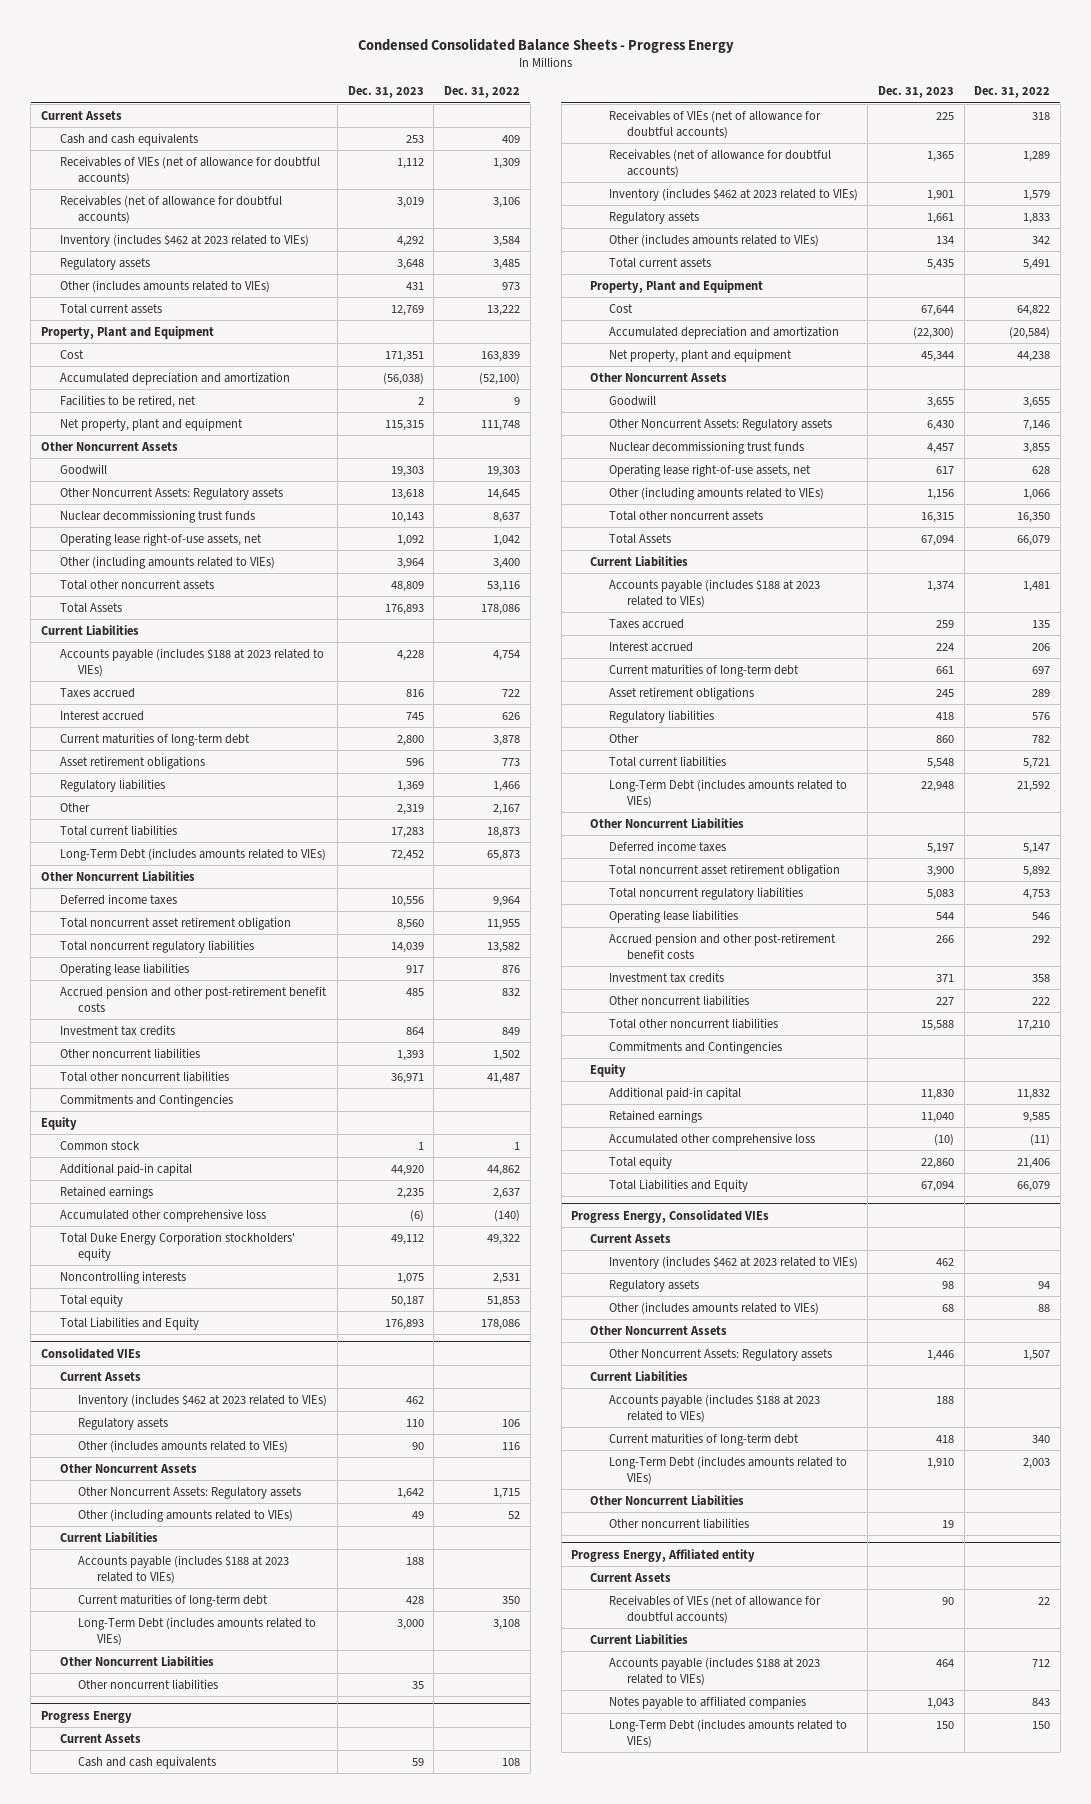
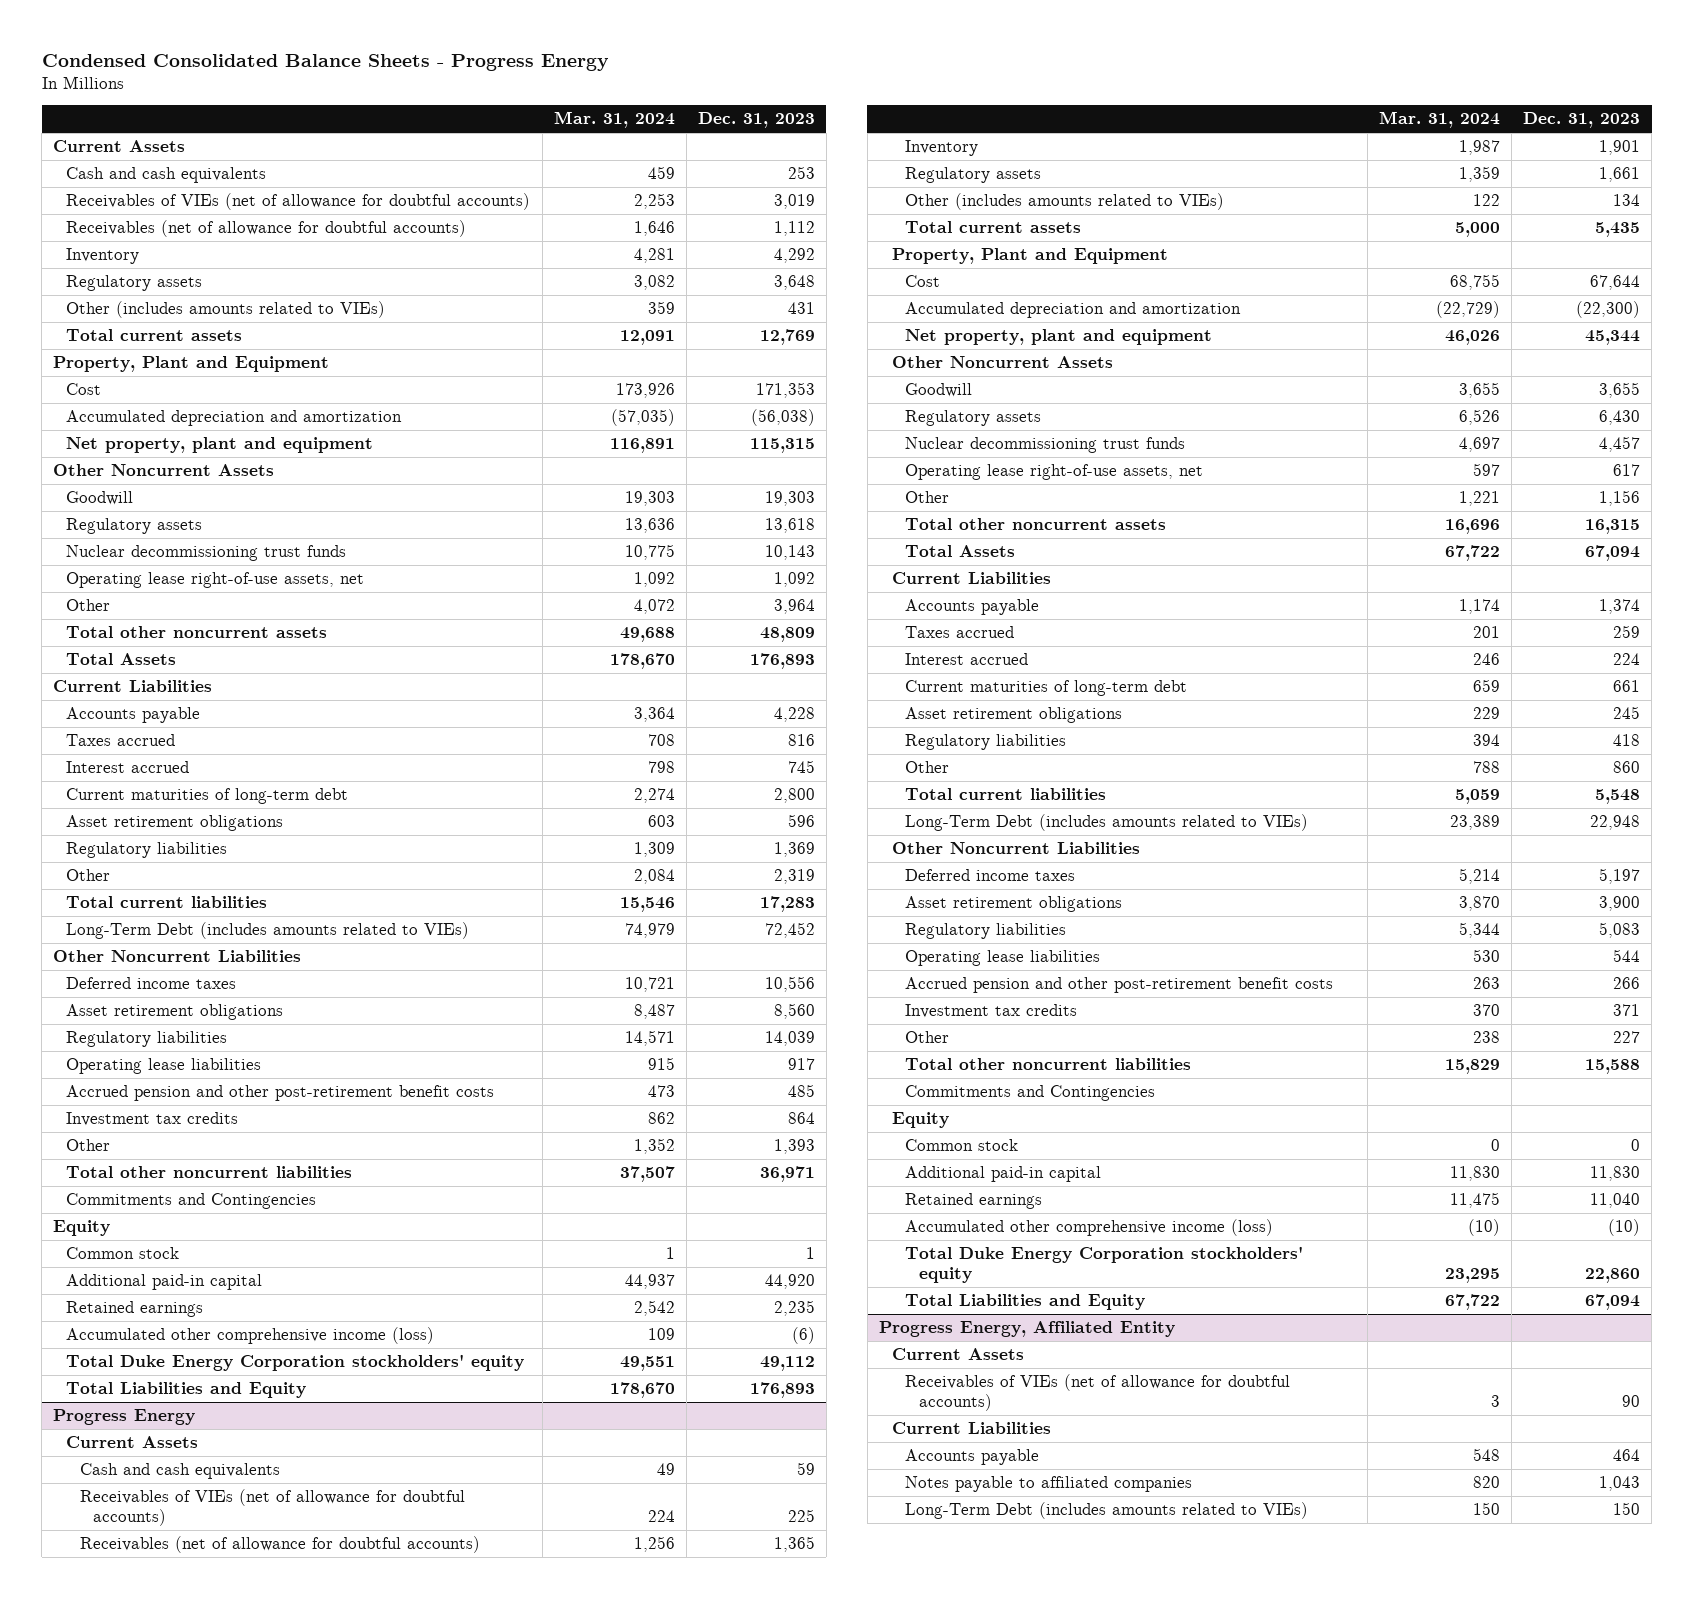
- | Dec. 31, 2023 | Dec. 31, 2022
+ | Mar. 31, 2024 | Dec. 31, 2023
- Receivables of VIEs (net of allowance for doubtful accounts) | 1,112 | 1,309
- Receivables (net of allowance for doubtful accounts) | 3,019 | 3,106
- Inventory (includes $462 at 2023 related to VIEs) | 4,292 | 3,584
+ Receivables of VIEs (net of allowance for doubtful accounts) | 2,253 | 3,019
+ Receivables (net of allowance for doubtful accounts) | 1,646 | 1,112
+ Inventory | 4,281 | 4,292
- Cost | 171,351 | 163,839
+ Cost | 173,926 | 171,353
- Facilities to be retired, net | 2 | 9
- Other Noncurrent Assets: Regulatory assets | 13,618 | 14,645
+ Regulatory assets | 13,636 | 13,618
- Other (including amounts related to VIEs) | 3,964 | 3,400
+ Other | 4,072 | 3,964
- Accounts payable (includes $188 at 2023 related to VIEs) | 4,228 | 4,754
+ Accounts payable | 3,364 | 4,228
- Total noncurrent asset retirement obligation | 8,560 | 11,955
- Total noncurrent regulatory liabilities | 14,039 | 13,582
+ Asset retirement obligations | 8,487 | 8,560
+ Regulatory liabilities | 14,571 | 14,039
- Other noncurrent liabilities | 1,393 | 1,502
+ Other | 1,352 | 1,393
- Accumulated other comprehensive loss | (6) | (140)
+ Accumulated other comprehensive income (loss) | 109 | (6)
- Noncontrolling interests | 1,075 | 2,531
- Total equity | 50,187 | 51,853
- Consolidated VIEs
- Current Assets
- Inventory (includes $462 at 2023 related to VIEs) | 462 |
- Regulatory assets | 110 | 106
- Other (includes amounts related to VIEs) | 90 | 116
- Other Noncurrent Assets
- Other Noncurrent Assets: Regulatory assets | 1,642 | 1,715
- Other (including amounts related to VIEs) | 49 | 52
- Current Liabilities
- Accounts payable (includes $188 at 2023 related to VIEs) | 188 |
- Current maturities of long-term debt | 428 | 350
- Long-Term Debt (includes amounts related to VIEs) | 3,000 | 3,108
- Other Noncurrent Liabilities
- Other noncurrent liabilities | 35 |
@ Progress Energy
- Inventory (includes $462 at 2023 related to VIEs) | 1,901 | 1,579
+ Inventory | 1,987 | 1,901
- Other Noncurrent Assets: Regulatory assets | 6,430 | 7,146
+ Regulatory assets | 6,526 | 6,430
- Other (including amounts related to VIEs) | 1,156 | 1,066
+ Other | 1,221 | 1,156
- Accounts payable (includes $188 at 2023 related to VIEs) | 1,374 | 1,481
+ Accounts payable | 1,174 | 1,374
- Total noncurrent asset retirement obligation | 3,900 | 5,892
- Total noncurrent regulatory liabilities | 5,083 | 4,753
+ Asset retirement obligations | 3,870 | 3,900
+ Regulatory liabilities | 5,344 | 5,083
- Other noncurrent liabilities | 227 | 222
+ Other | 238 | 227
+ Common stock | 0 | 0
- Accumulated other comprehensive loss | (10) | (11)
- Total equity | 22,860 | 21,406
+ Accumulated other comprehensive income (loss) | (10) | (10)
+ Total Duke Energy Corporation stockholders' equity | 23,295 | 22,860
- Progress Energy, Consolidated VIEs
- Current Assets
- Inventory (includes $462 at 2023 related to VIEs) | 462 |
- Regulatory assets | 98 | 94
- Other (includes amounts related to VIEs) | 68 | 88
- Other Noncurrent Assets
- Other Noncurrent Assets: Regulatory assets | 1,446 | 1,507
- Current Liabilities
- Accounts payable (includes $188 at 2023 related to VIEs) | 188 |
- Current maturities of long-term debt | 418 | 340
- Long-Term Debt (includes amounts related to VIEs) | 1,910 | 2,003
- Other Noncurrent Liabilities
- Other noncurrent liabilities | 19 |
- Progress Energy, Affiliated entity
+ Progress Energy, Affiliated Entity
- Accounts payable (includes $188 at 2023 related to VIEs) | 464 | 712
+ Accounts payable | 548 | 464

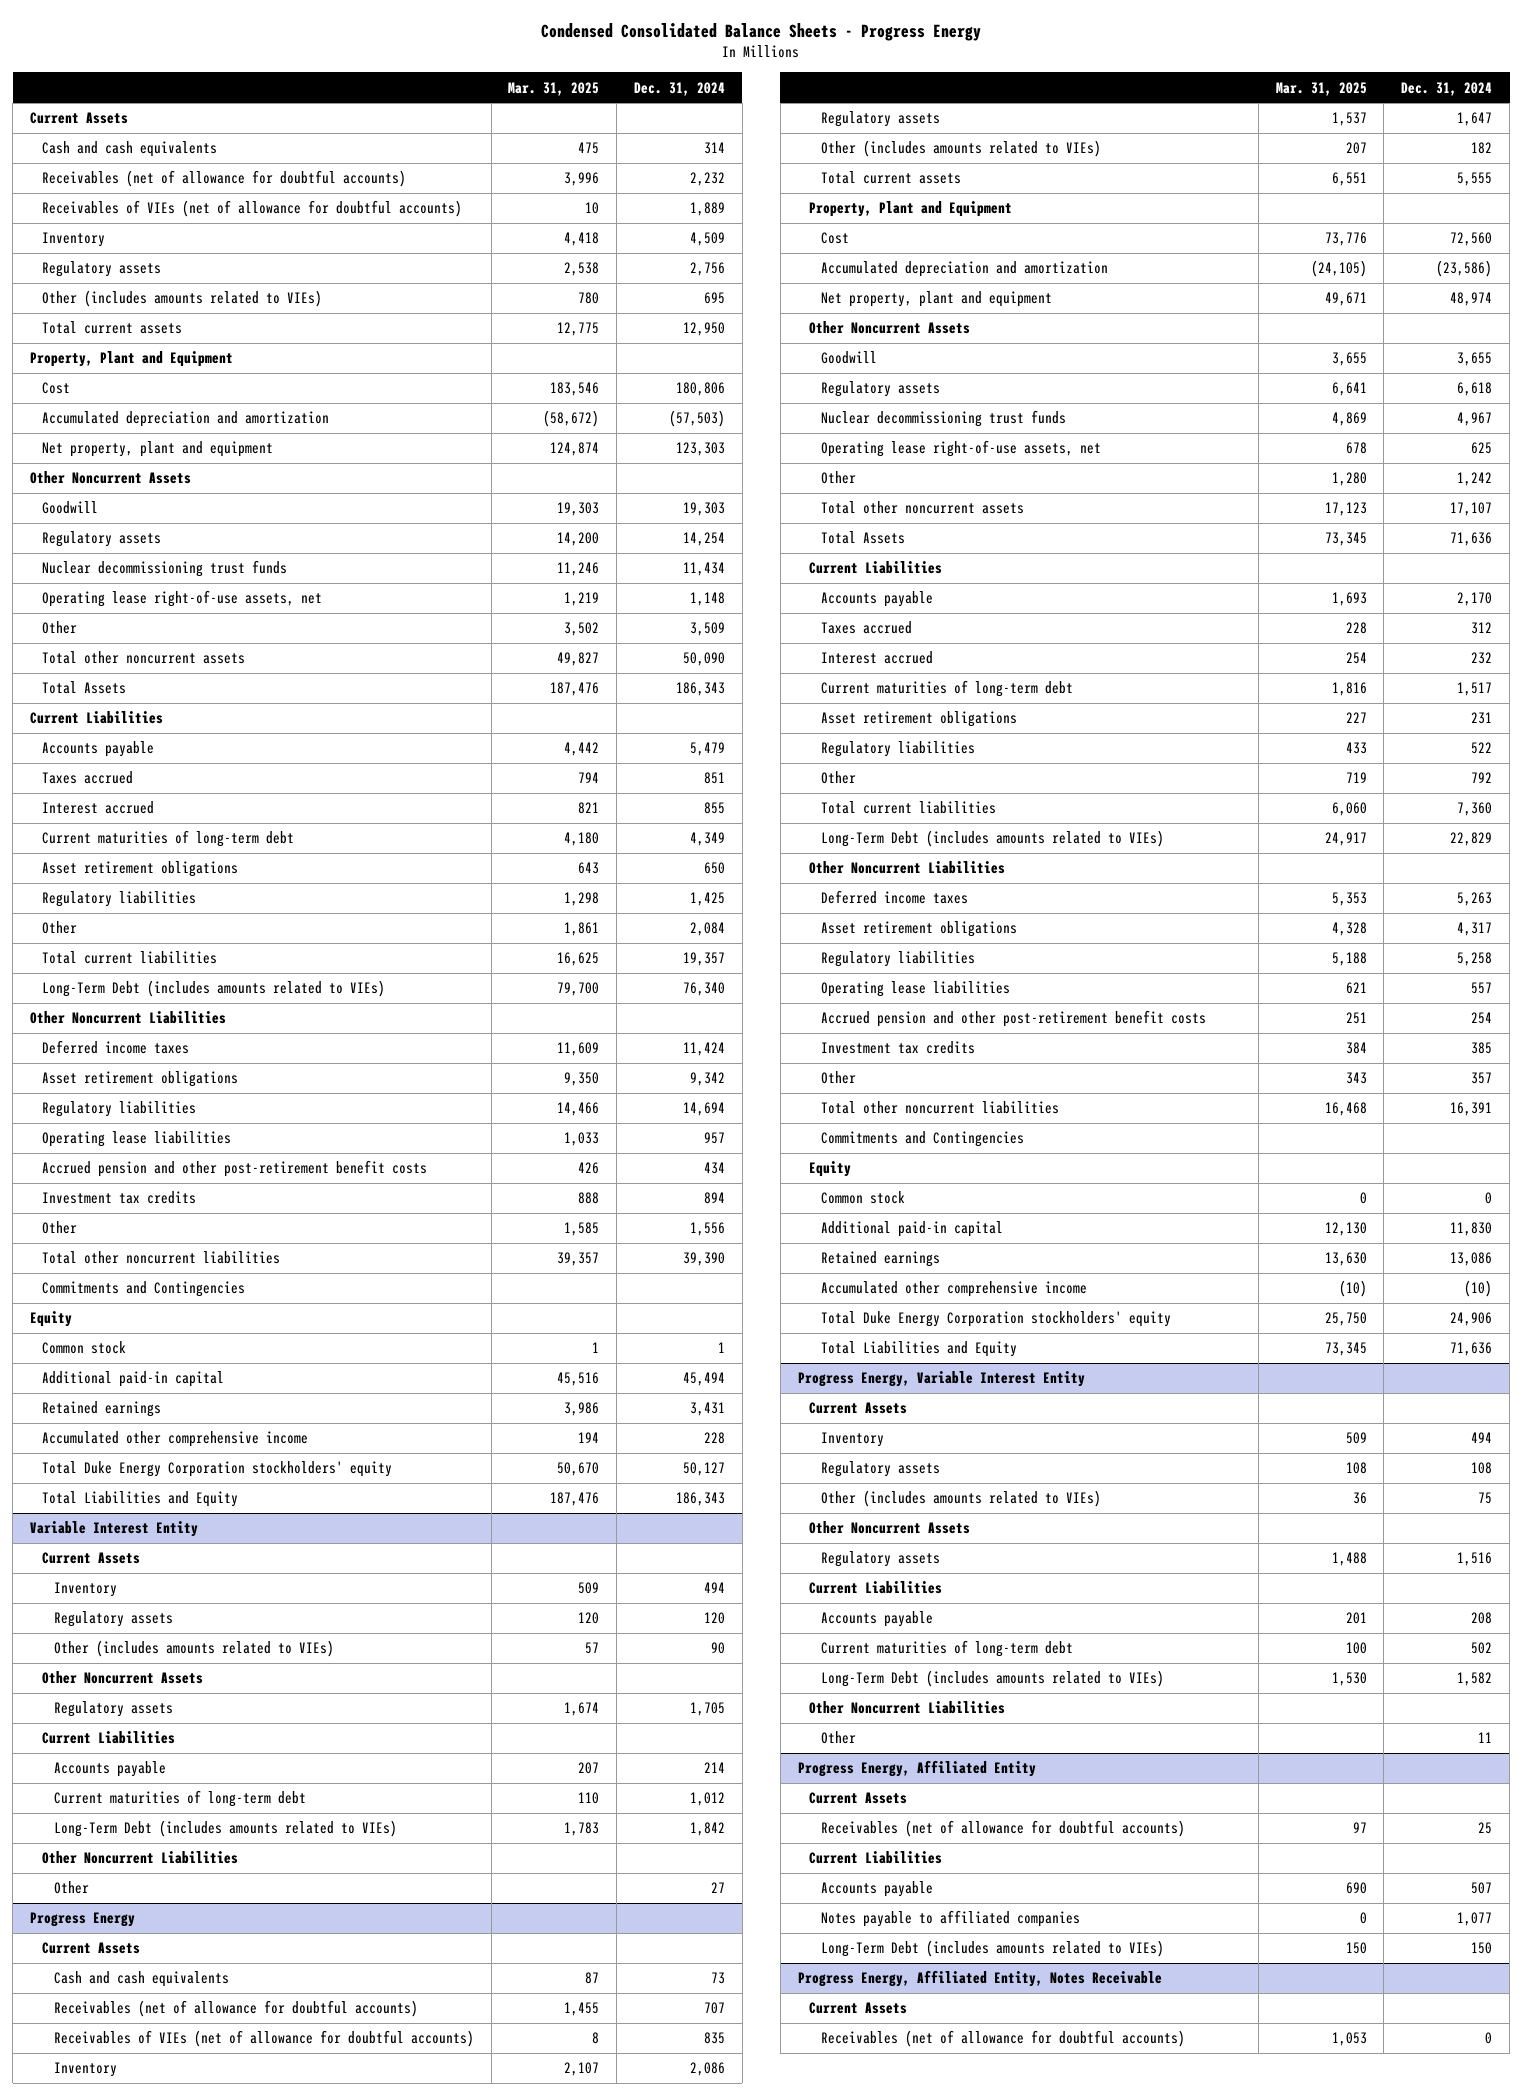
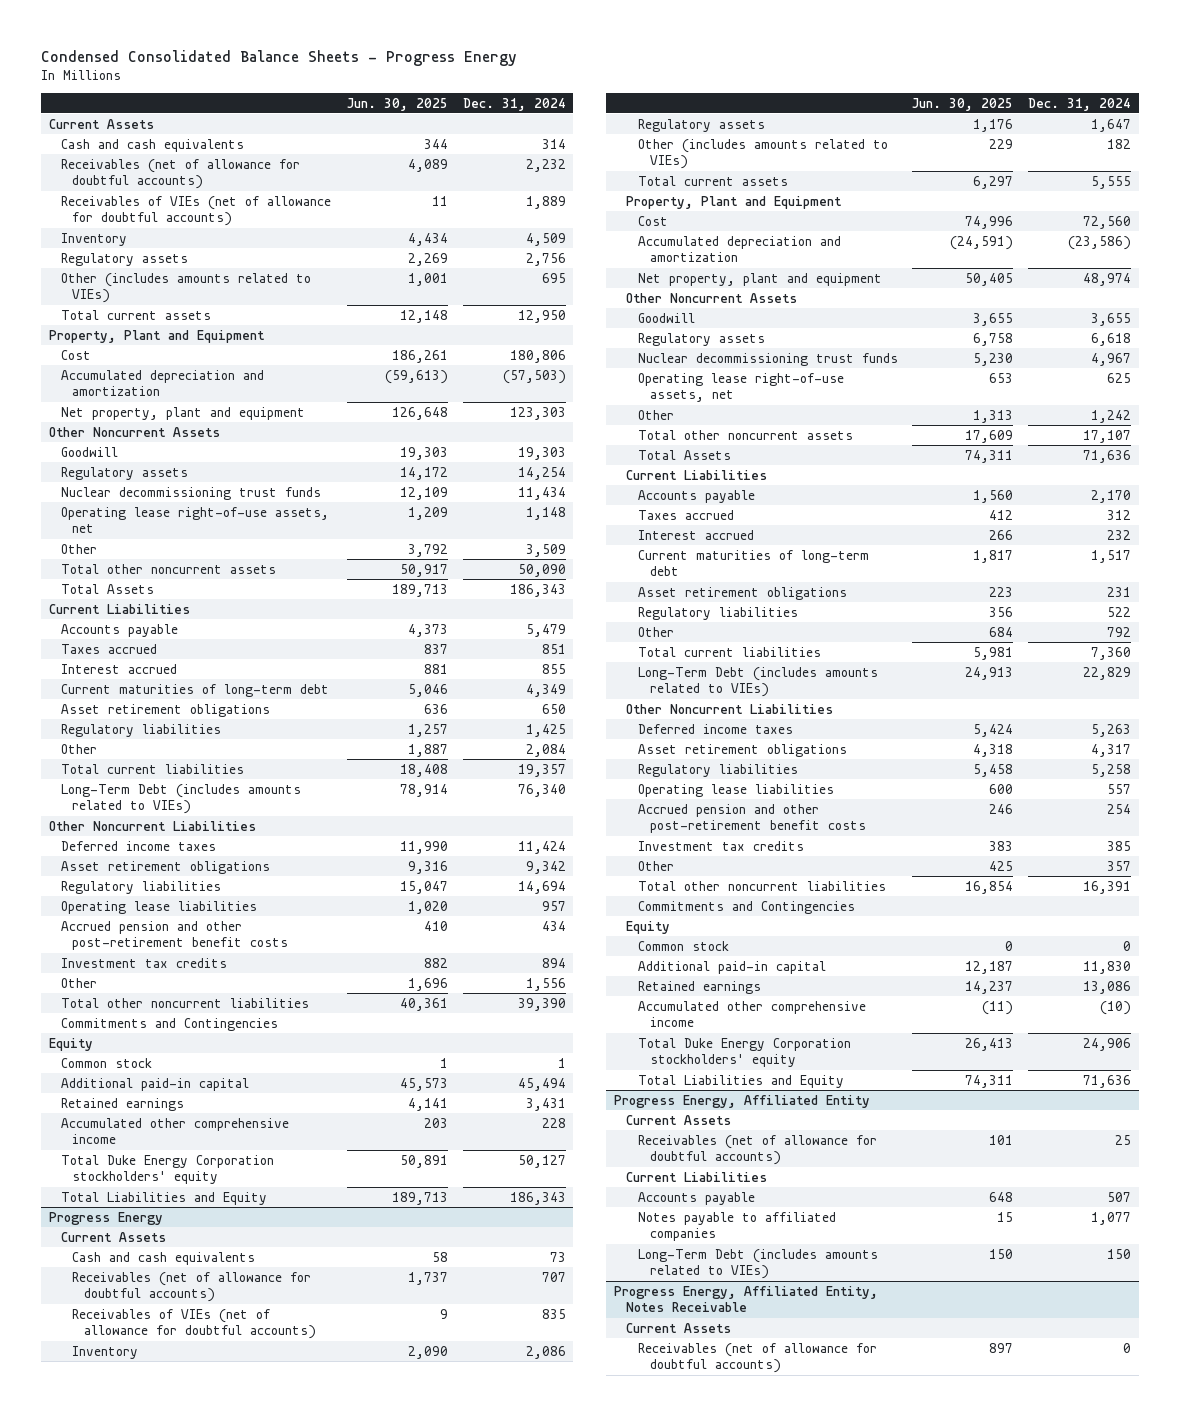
- | Mar. 31, 2025 | Dec. 31, 2024
+ | Jun. 30, 2025 | Dec. 31, 2024
- Variable Interest Entity
- Current Assets
- Inventory | 509 | 494
- Regulatory assets | 120 | 120
- Other (includes amounts related to VIEs) | 57 | 90
- Other Noncurrent Assets
- Regulatory assets | 1,674 | 1,705
- Current Liabilities
- Accounts payable | 207 | 214
- Current maturities of long-term debt | 110 | 1,012
- Long-Term Debt (includes amounts related to VIEs) | 1,783 | 1,842
- Other Noncurrent Liabilities
- Other | | 27
- Progress Energy, Variable Interest Entity
- Current Assets
- Inventory | 509 | 494
- Regulatory assets | 108 | 108
- Other (includes amounts related to VIEs) | 36 | 75
- Other Noncurrent Assets
- Regulatory assets | 1,488 | 1,516
- Current Liabilities
- Accounts payable | 201 | 208
- Current maturities of long-term debt | 100 | 502
- Long-Term Debt (includes amounts related to VIEs) | 1,530 | 1,582
- Other Noncurrent Liabilities
- Other | | 11

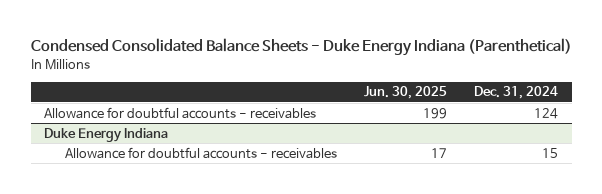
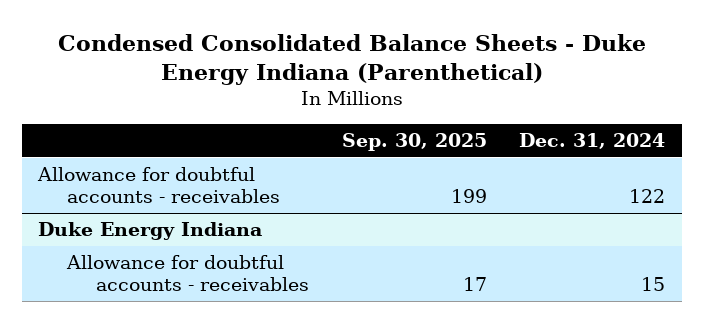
- | Jun. 30, 2025 | Dec. 31, 2024
+ | Sep. 30, 2025 | Dec. 31, 2024
- Allowance for doubtful accounts - receivables | 199 | 124
+ Allowance for doubtful accounts - receivables | 199 | 122

